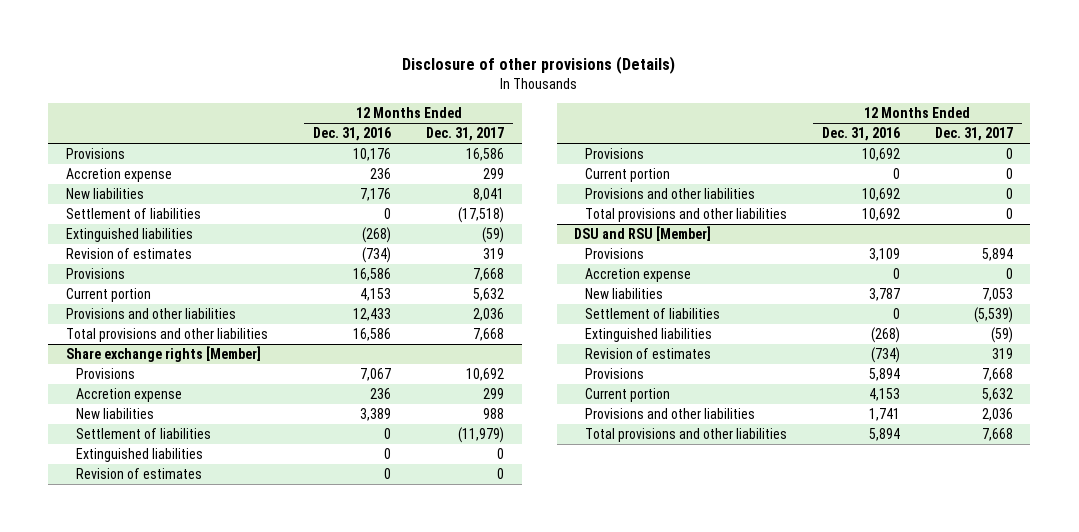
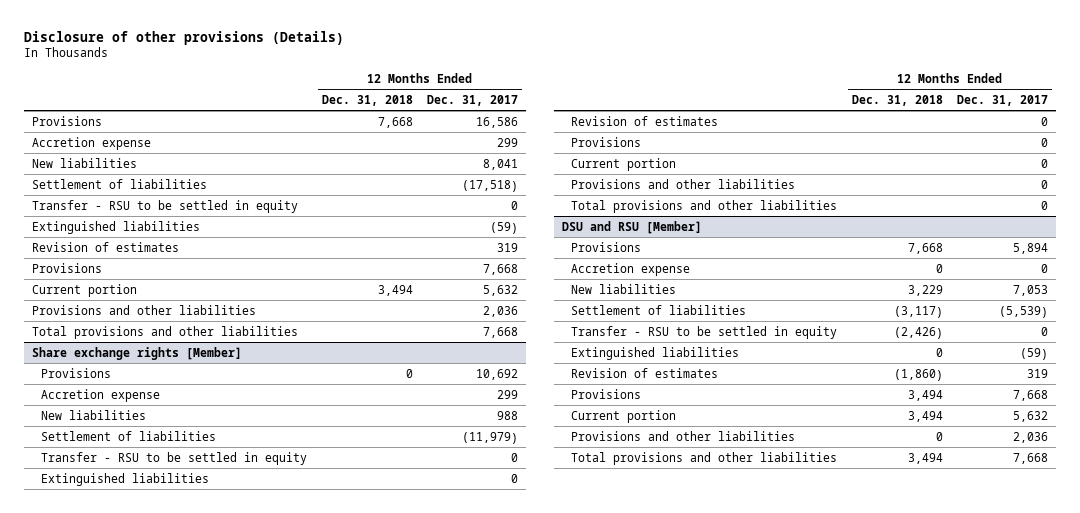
- | 12 Months Ended Dec. 31, 2016 | 12 Months Ended Dec. 31, 2017
+ | 12 Months Ended Dec. 31, 2018 | 12 Months Ended Dec. 31, 2017
+ Transfer - RSU to be settled in equity | | 0
@ Share exchange rights [Member]
+ Transfer - RSU to be settled in equity | | 0
@ DSU and RSU [Member]
+ Transfer - RSU to be settled in equity | (2,426) | 0

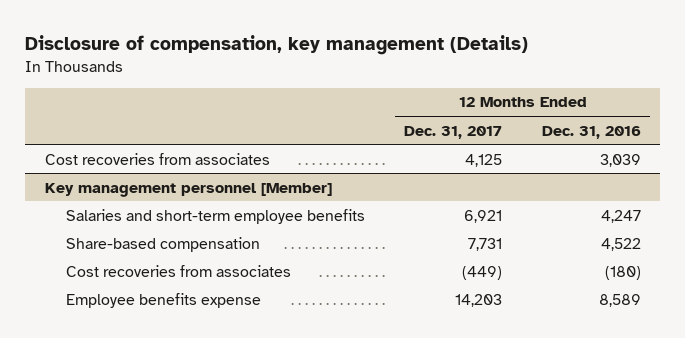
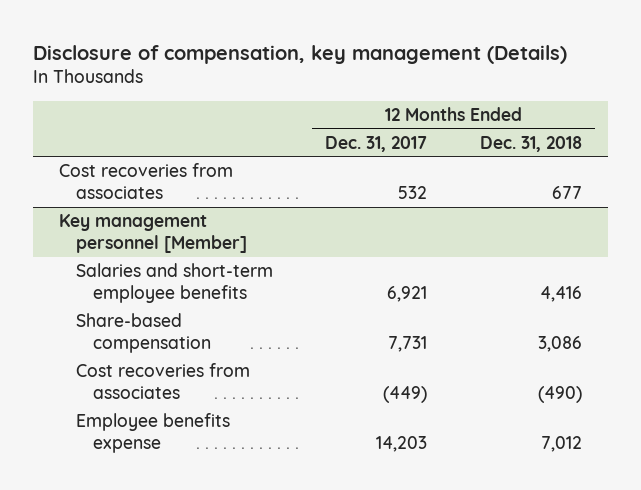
- | 12 Months Ended Dec. 31, 2017 | 12 Months Ended Dec. 31, 2016
+ | 12 Months Ended Dec. 31, 2017 | 12 Months Ended Dec. 31, 2018
- Cost recoveries from associates | 4,125 | 3,039
+ Cost recoveries from associates | 532 | 677

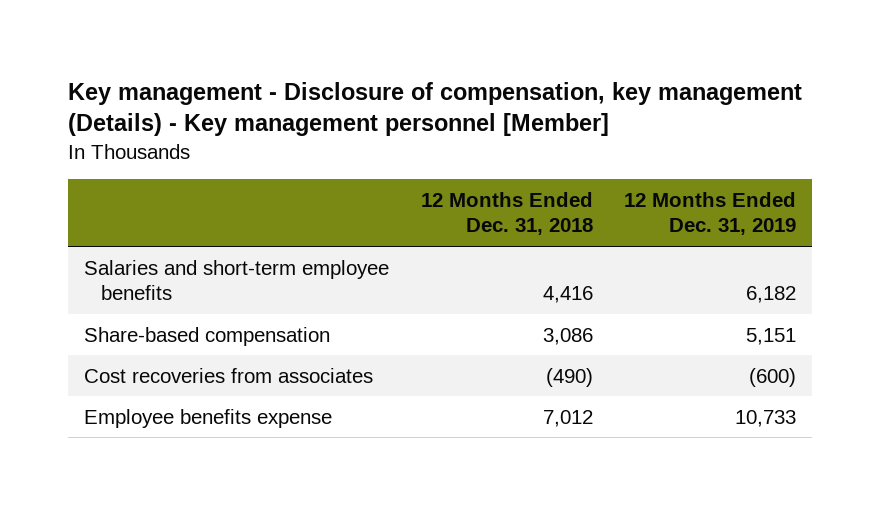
- Disclosure of compensation, key management (Details)
+ Key management - Disclosure of compensation, key management (Details) - Key management personnel [Member]
- | 12 Months Ended Dec. 31, 2017 | 12 Months Ended Dec. 31, 2018
+ | 12 Months Ended Dec. 31, 2018 | 12 Months Ended Dec. 31, 2019
- Cost recoveries from associates | 532 | 677
- Key management personnel [Member]

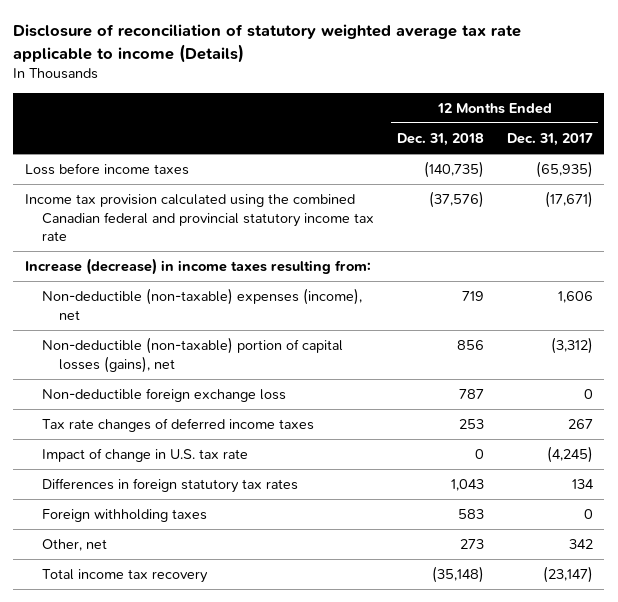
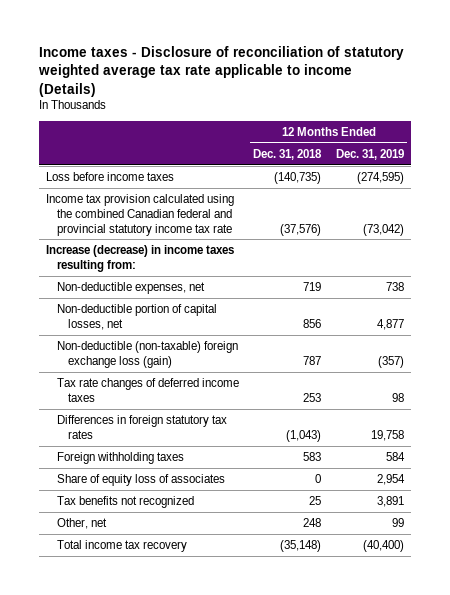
- Disclosure of reconciliation of statutory weighted average tax rate applicable to income (Details)
+ Income taxes - Disclosure of reconciliation of statutory weighted average tax rate applicable to income (Details)
- | 12 Months Ended Dec. 31, 2018 | 12 Months Ended Dec. 31, 2017
+ | 12 Months Ended Dec. 31, 2018 | 12 Months Ended Dec. 31, 2019
- Non-deductible (non-taxable) expenses (income), net | 719 | 1,606
- Non-deductible (non-taxable) portion of capital losses (gains), net | 856 | (3,312)
- Non-deductible foreign exchange loss | 787 | 0
+ Non-deductible expenses, net | 719 | 738
+ Non-deductible portion of capital losses, net | 856 | 4,877
+ Non-deductible (non-taxable) foreign exchange loss (gain) | 787 | (357)
- Impact of change in U.S. tax rate | 0 | (4,245)
- Differences in foreign statutory tax rates | 1,043 | 134
+ Differences in foreign statutory tax rates | (1,043) | 19,758
- Other, net | 273 | 342
+ Share of equity loss of associates | 0 | 2,954
+ Tax benefits not recognized | 25 | 3,891
+ Other, net | 248 | 99

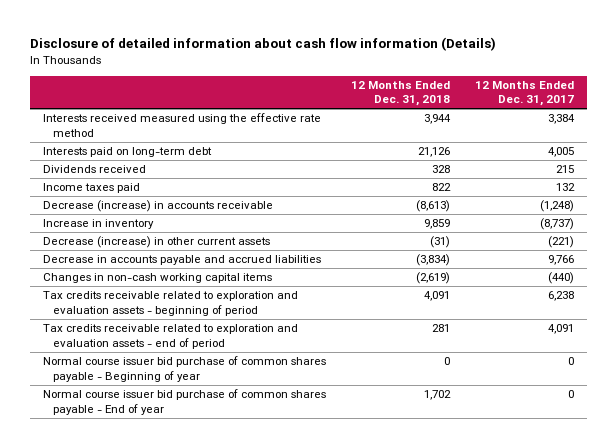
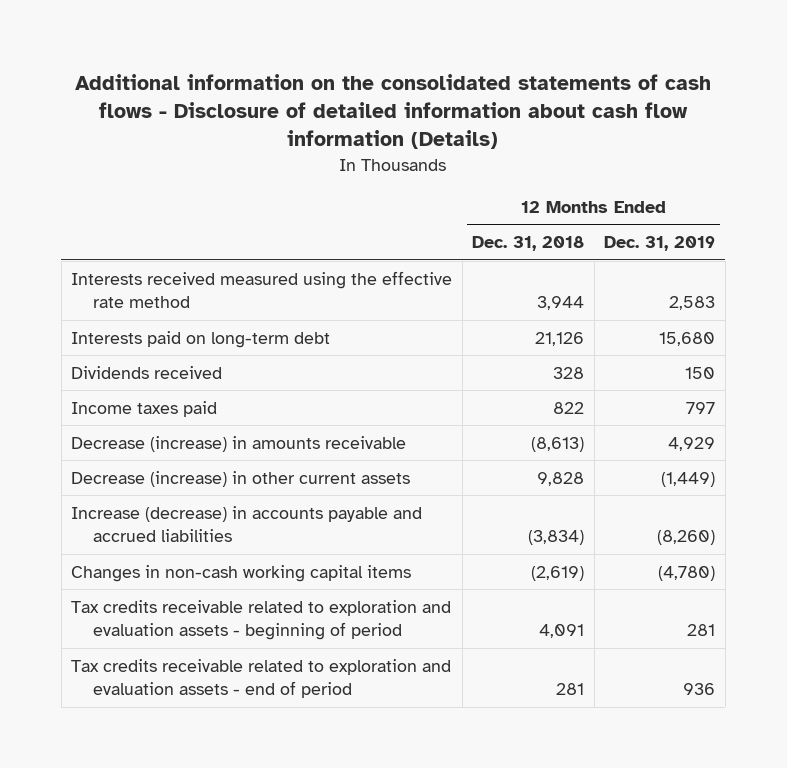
- Disclosure of detailed information about cash flow information (Details)
+ Additional information on the consolidated statements of cash flows - Disclosure of detailed information about cash flow information (Details)
- | 12 Months Ended Dec. 31, 2018 | 12 Months Ended Dec. 31, 2017
+ | 12 Months Ended Dec. 31, 2018 | 12 Months Ended Dec. 31, 2019
- Decrease (increase) in accounts receivable | (8,613) | (1,248)
- Increase in inventory | 9,859 | (8,737)
- Decrease (increase) in other current assets | (31) | (221)
- Decrease in accounts payable and accrued liabilities | (3,834) | 9,766
+ Decrease (increase) in amounts receivable | (8,613) | 4,929
+ Decrease (increase) in other current assets | 9,828 | (1,449)
+ Increase (decrease) in accounts payable and accrued liabilities | (3,834) | (8,260)
- Normal course issuer bid purchase of common shares payable - Beginning of year | 0 | 0
- Normal course issuer bid purchase of common shares payable - End of year | 1,702 | 0

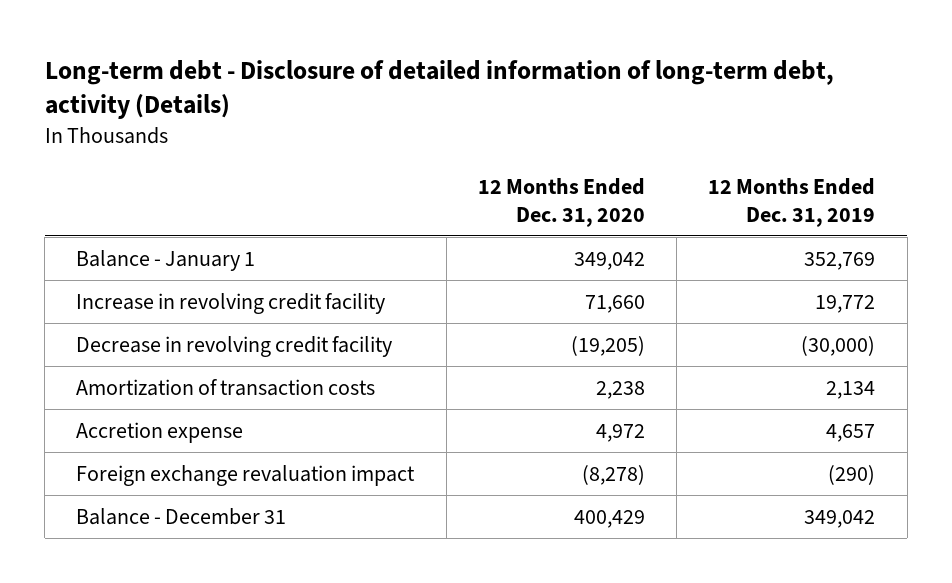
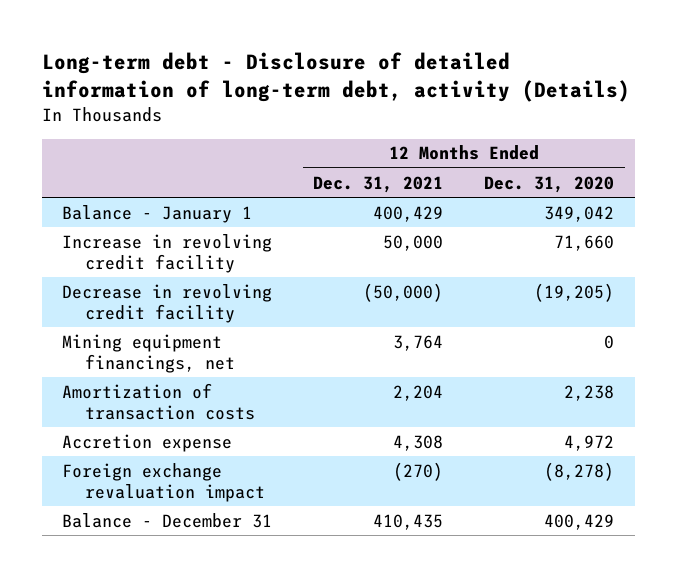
- | 12 Months Ended Dec. 31, 2020 | 12 Months Ended Dec. 31, 2019
+ | 12 Months Ended Dec. 31, 2021 | 12 Months Ended Dec. 31, 2020
+ Mining equipment financings, net | 3,764 | 0

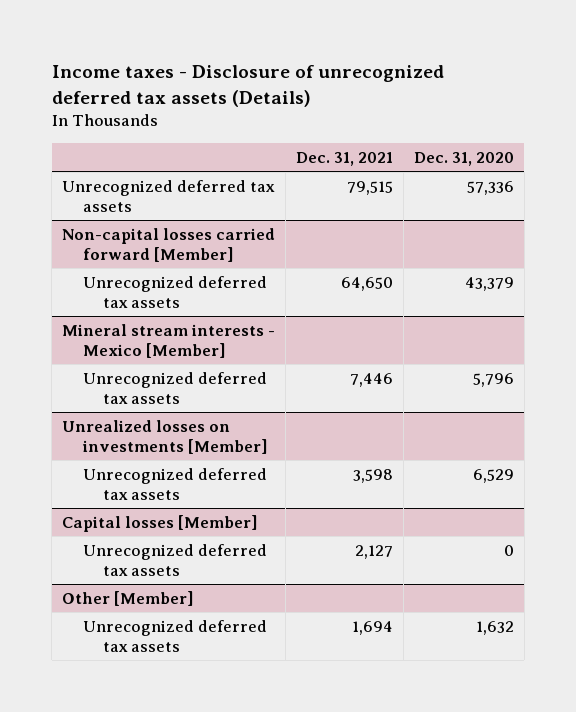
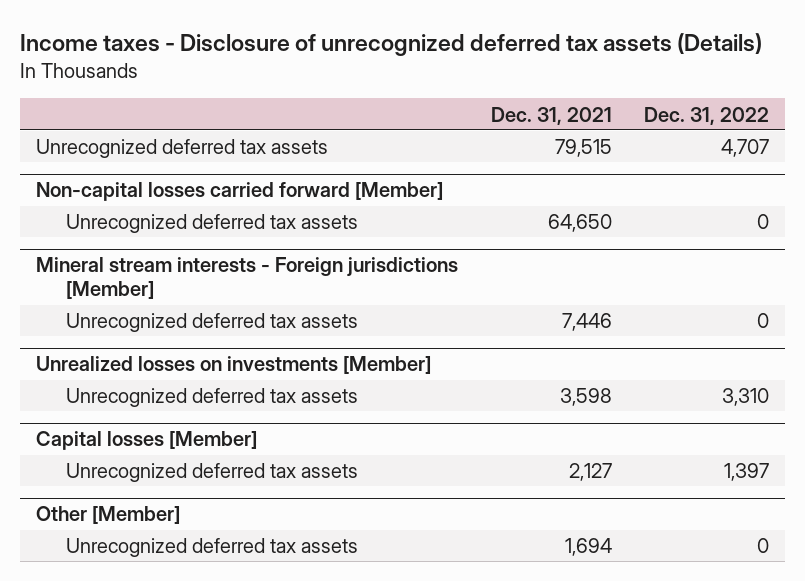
- | Dec. 31, 2021 | Dec. 31, 2020
+ | Dec. 31, 2021 | Dec. 31, 2022
- Mineral stream interests - Mexico [Member]
+ Mineral stream interests - Foreign jurisdictions [Member]

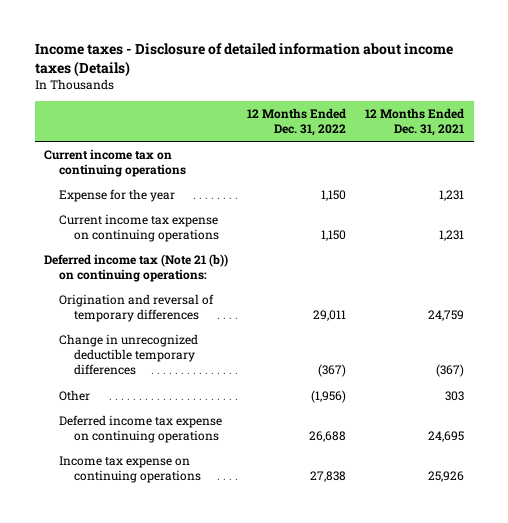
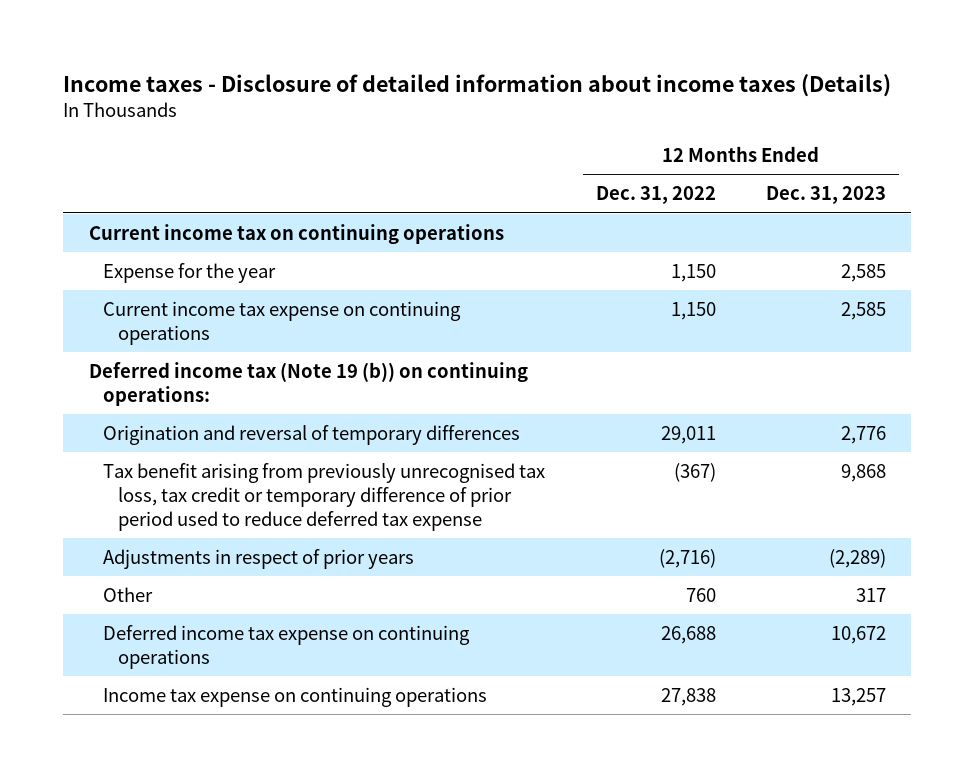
- | 12 Months Ended Dec. 31, 2022 | 12 Months Ended Dec. 31, 2021
+ | 12 Months Ended Dec. 31, 2022 | 12 Months Ended Dec. 31, 2023
- Deferred income tax (Note 21 (b)) on continuing operations:
+ Deferred income tax (Note 19 (b)) on continuing operations:
- Change in unrecognized deductible temporary differences | (367) | (367)
- Other | (1,956) | 303
+ Tax benefit arising from previously unrecognised tax loss, tax credit or temporary difference of prior period used to reduce deferred tax expense | (367) | 9,868
+ Adjustments in respect of prior years | (2,716) | (2,289)
+ Other | 760 | 317

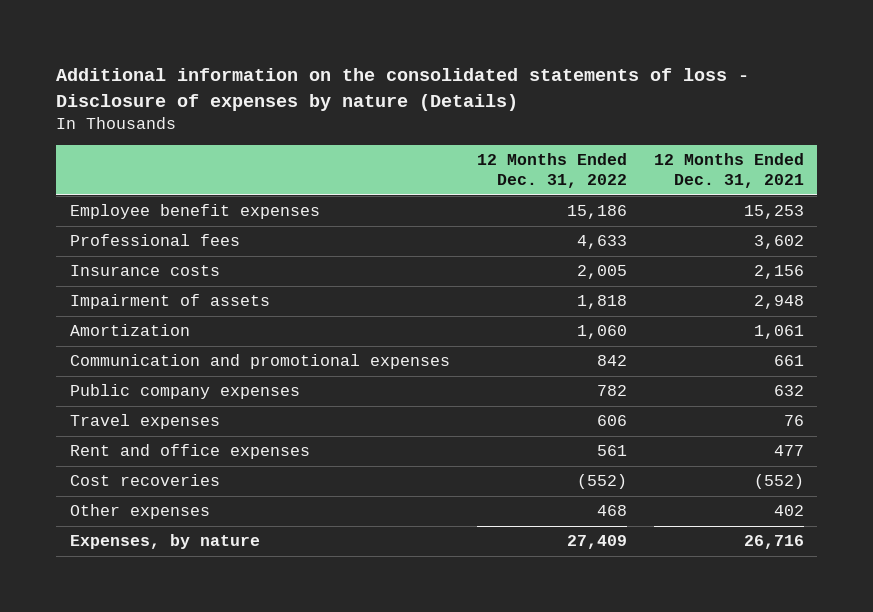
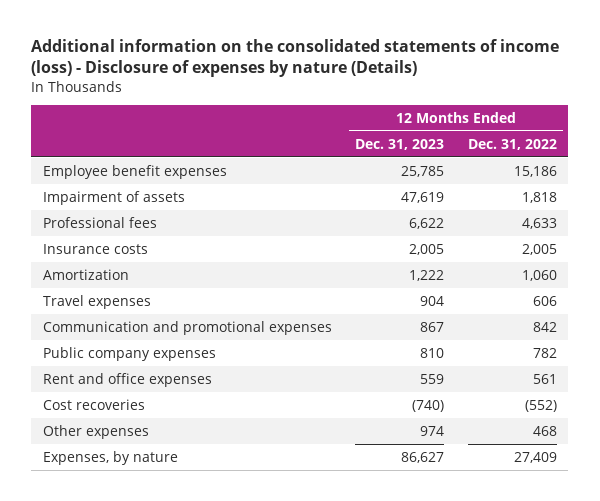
- Additional information on the consolidated statements of loss - Disclosure of expenses by nature (Details)
+ Additional information on the consolidated statements of income (loss) - Disclosure of expenses by nature (Details)
- | 12 Months Ended Dec. 31, 2022 | 12 Months Ended Dec. 31, 2021
+ | 12 Months Ended Dec. 31, 2023 | 12 Months Ended Dec. 31, 2022
moved up: Impairment of assets | 47,619 | 1,818
moved up: Travel expenses | 904 | 606

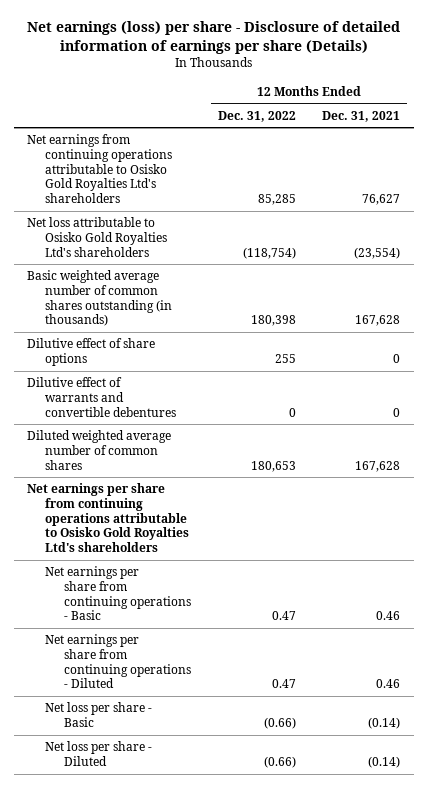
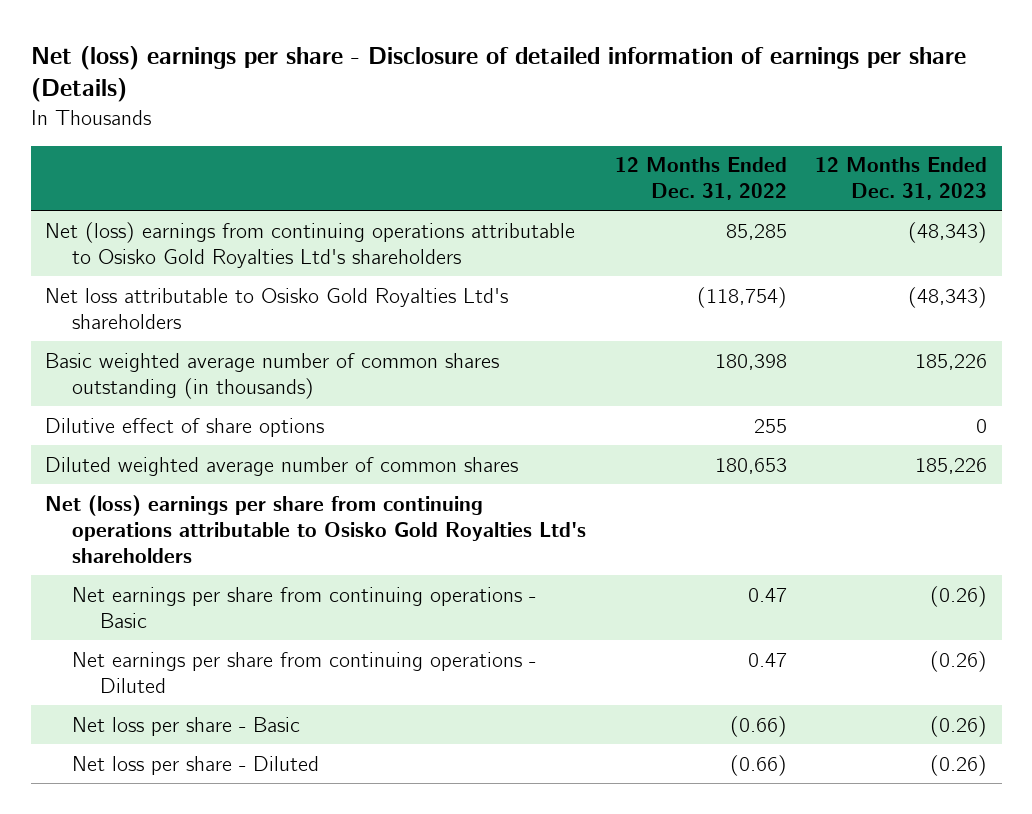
- Net earnings (loss) per share - Disclosure of detailed information of earnings per share (Details)
+ Net (loss) earnings per share - Disclosure of detailed information of earnings per share (Details)
- | 12 Months Ended Dec. 31, 2022 | 12 Months Ended Dec. 31, 2021
+ | 12 Months Ended Dec. 31, 2022 | 12 Months Ended Dec. 31, 2023
- Net earnings from continuing operations attributable to Osisko Gold Royalties Ltd's shareholders | 85,285 | 76,627
+ Net (loss) earnings from continuing operations attributable to Osisko Gold Royalties Ltd's shareholders | 85,285 | (48,343)
- Dilutive effect of warrants and convertible debentures | 0 | 0
- Net earnings per share from continuing operations attributable to Osisko Gold Royalties Ltd's shareholders
+ Net (loss) earnings per share from continuing operations attributable to Osisko Gold Royalties Ltd's shareholders

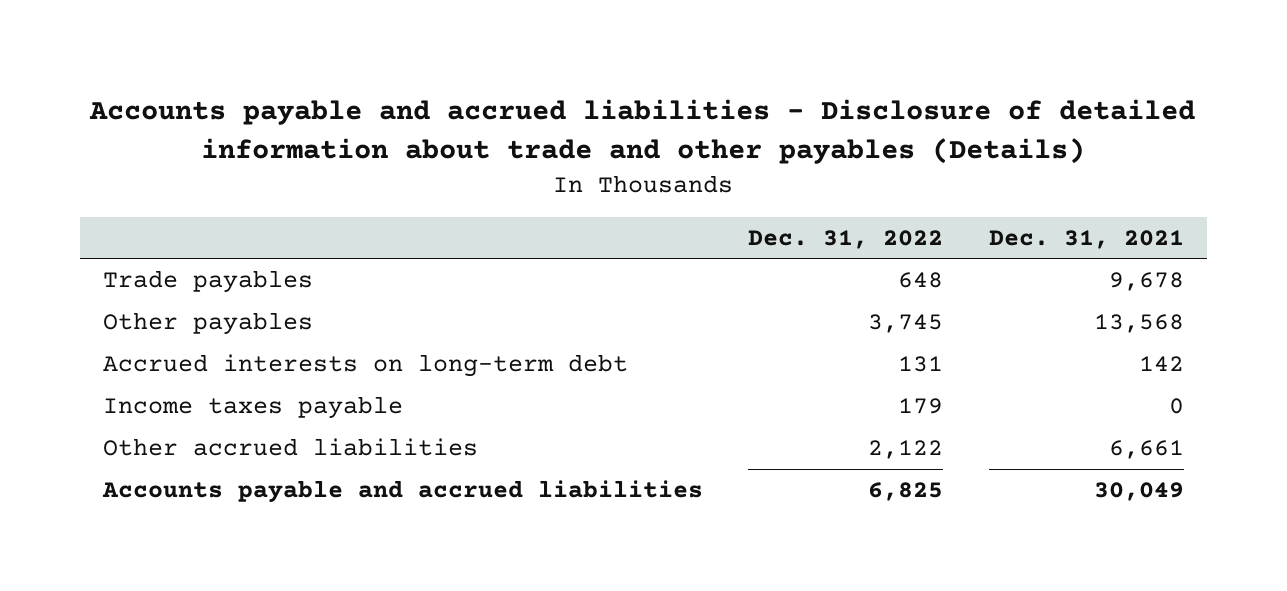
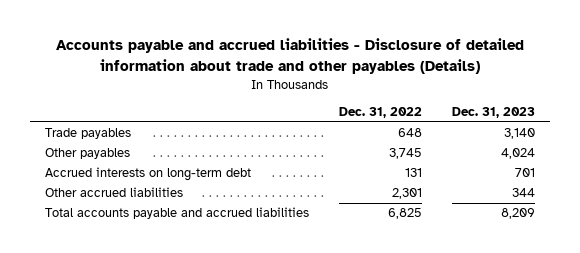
- | Dec. 31, 2022 | Dec. 31, 2021
+ | Dec. 31, 2022 | Dec. 31, 2023
- Income taxes payable | 179 | 0
- Other accrued liabilities | 2,122 | 6,661
- Accounts payable and accrued liabilities | 6,825 | 30,049
+ Other accrued liabilities | 2,301 | 344
+ Total accounts payable and accrued liabilities | 6,825 | 8,209

